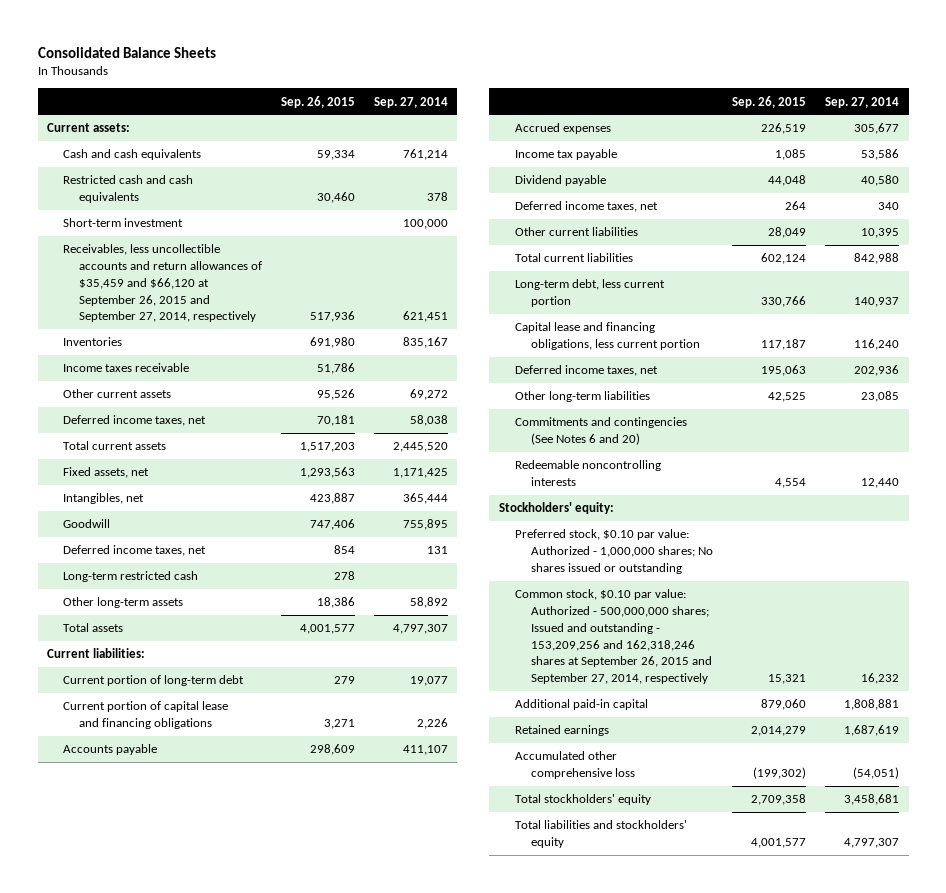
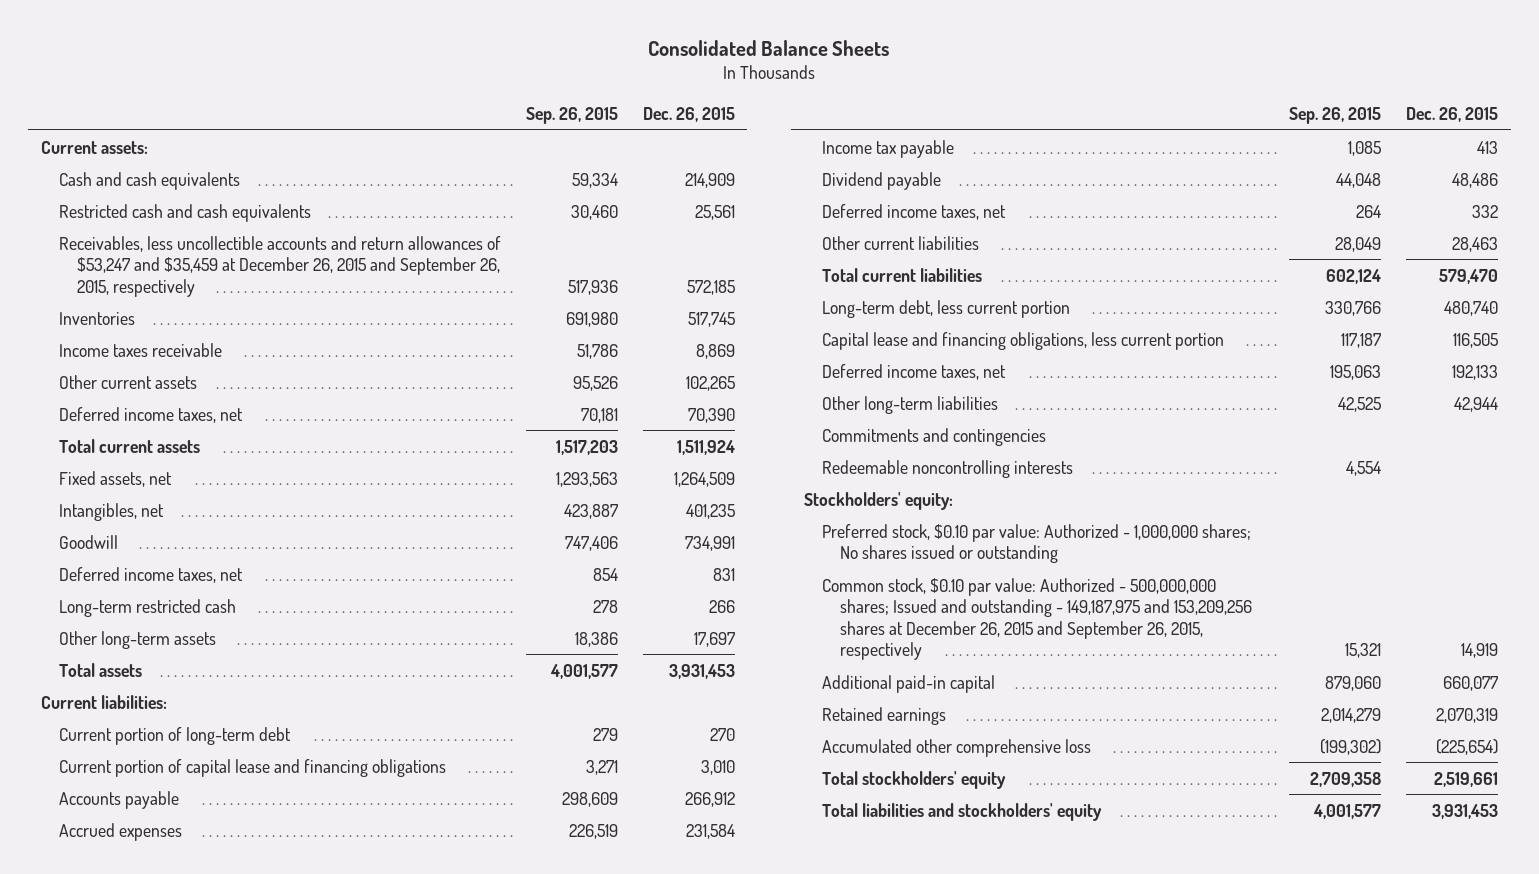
- | Sep. 26, 2015 | Sep. 27, 2014
+ | Sep. 26, 2015 | Dec. 26, 2015
- Short-term investment | | 100,000
- Receivables, less uncollectible accounts and return allowances of $35,459 and $66,120 at September 26, 2015 and September 27, 2014, respectively | 517,936 | 621,451
+ Receivables, less uncollectible accounts and return allowances of $53,247 and $35,459 at December 26, 2015 and September 26, 2015, respectively | 517,936 | 572,185
- Commitments and contingencies (See Notes 6 and 20)
+ Commitments and contingencies
- Common stock, $0.10 par value: Authorized - 500,000,000 shares; Issued and outstanding - 153,209,256 and 162,318,246 shares at September 26, 2015 and September 27, 2014, respectively | 15,321 | 16,232
+ Common stock, $0.10 par value: Authorized - 500,000,000 shares; Issued and outstanding - 149,187,975 and 153,209,256 shares at December 26, 2015 and September 26, 2015, respectively | 15,321 | 14,919

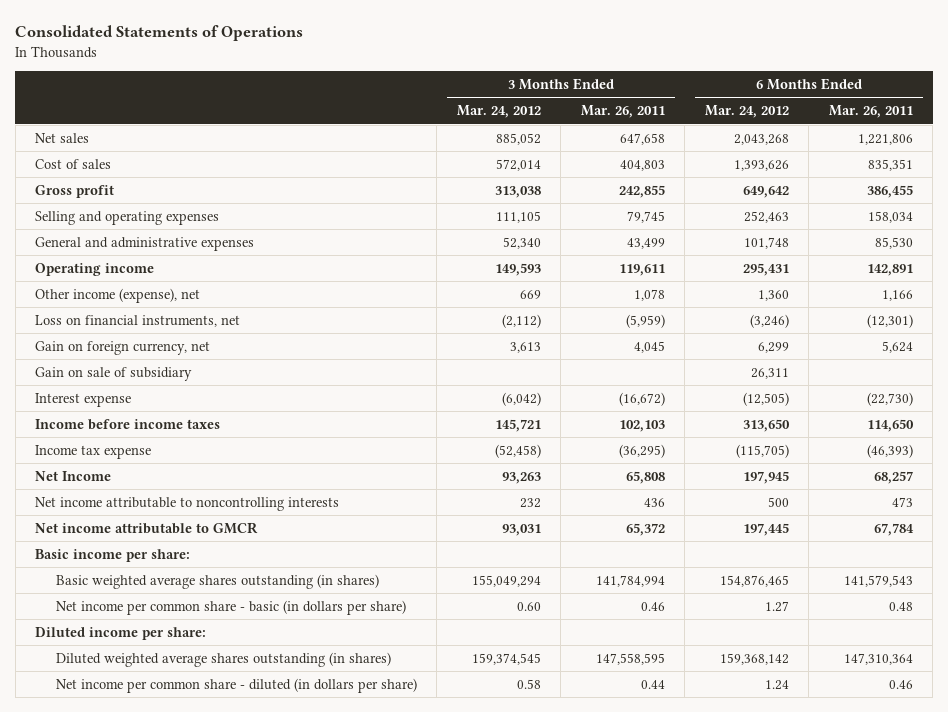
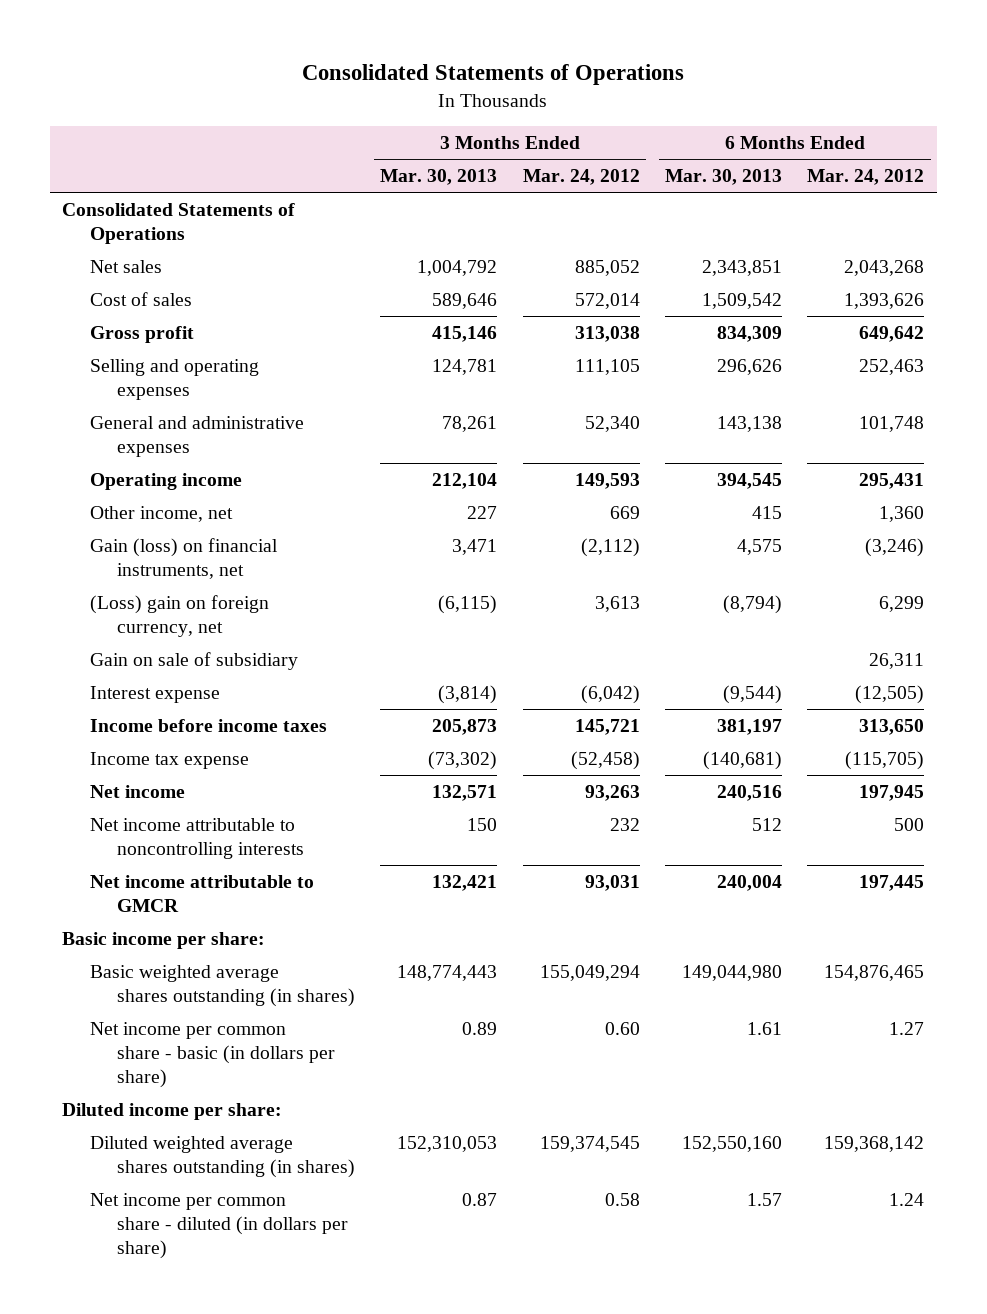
- | 3 Months Ended Mar. 24, 2012 | 3 Months Ended Mar. 26, 2011 | 6 Months Ended Mar. 24, 2012 | 6 Months Ended Mar. 26, 2011
+ | 3 Months Ended Mar. 30, 2013 | 3 Months Ended Mar. 24, 2012 | 6 Months Ended Mar. 30, 2013 | 6 Months Ended Mar. 24, 2012
+ Consolidated Statements of Operations
- Other income (expense), net | 669 | 1,078 | 1,360 | 1,166
- Loss on financial instruments, net | (2,112) | (5,959) | (3,246) | (12,301)
- Gain on foreign currency, net | 3,613 | 4,045 | 6,299 | 5,624
+ Other income, net | 227 | 669 | 415 | 1,360
+ Gain (loss) on financial instruments, net | 3,471 | (2,112) | 4,575 | (3,246)
+ (Loss) gain on foreign currency, net | (6,115) | 3,613 | (8,794) | 6,299
- Net Income | 93,263 | 65,808 | 197,945 | 68,257
+ Net income | 132,571 | 93,263 | 240,516 | 197,945

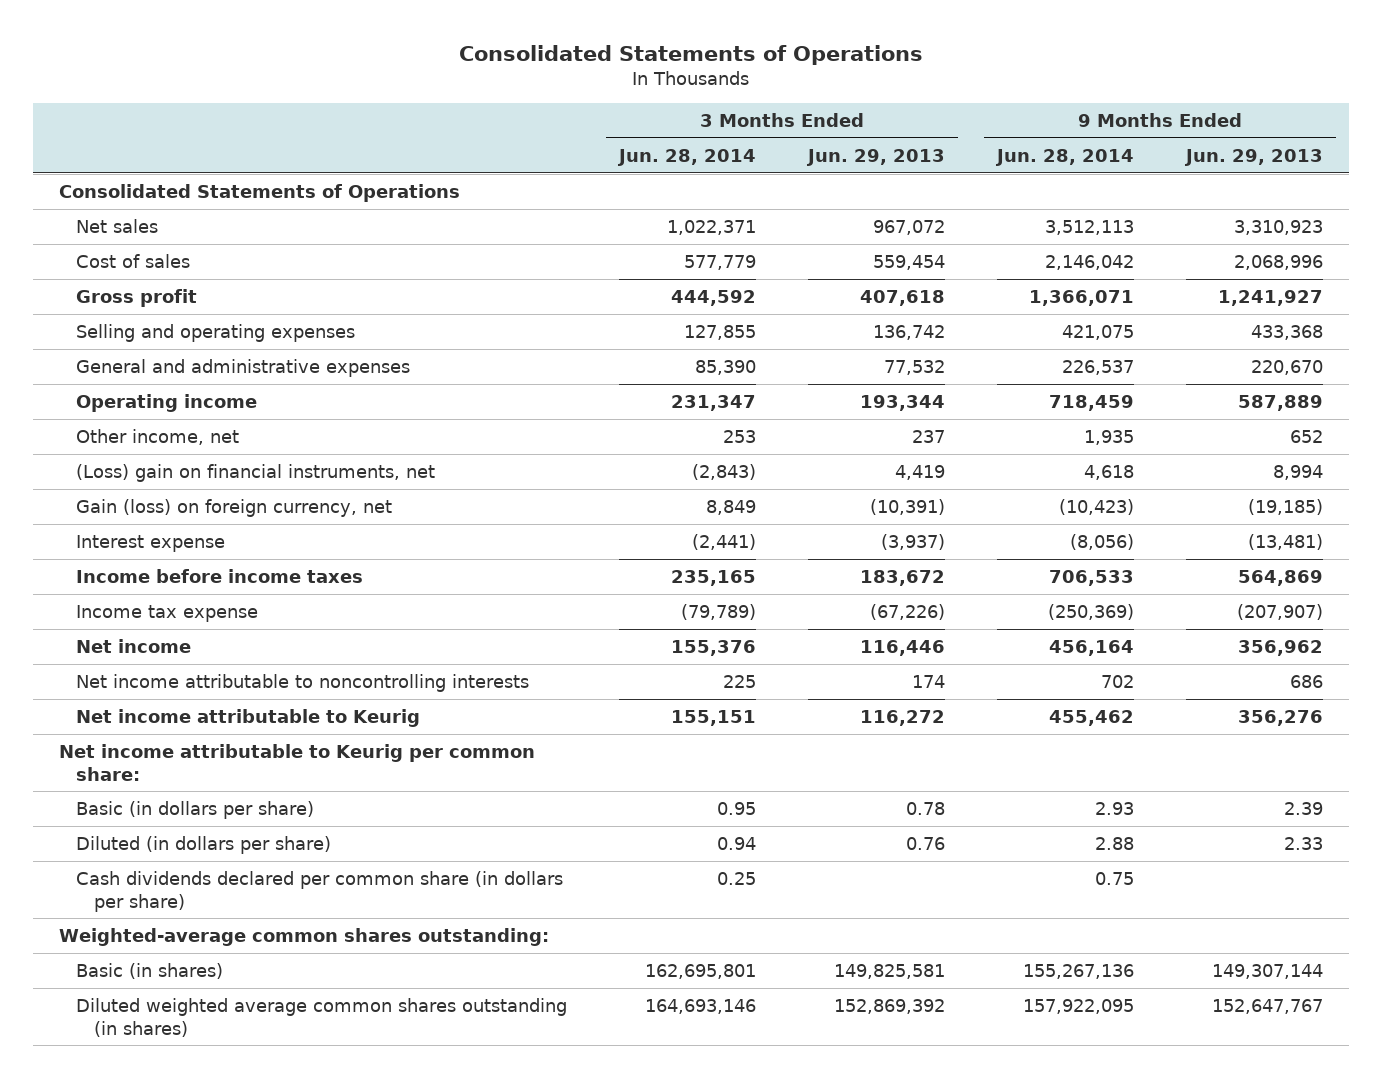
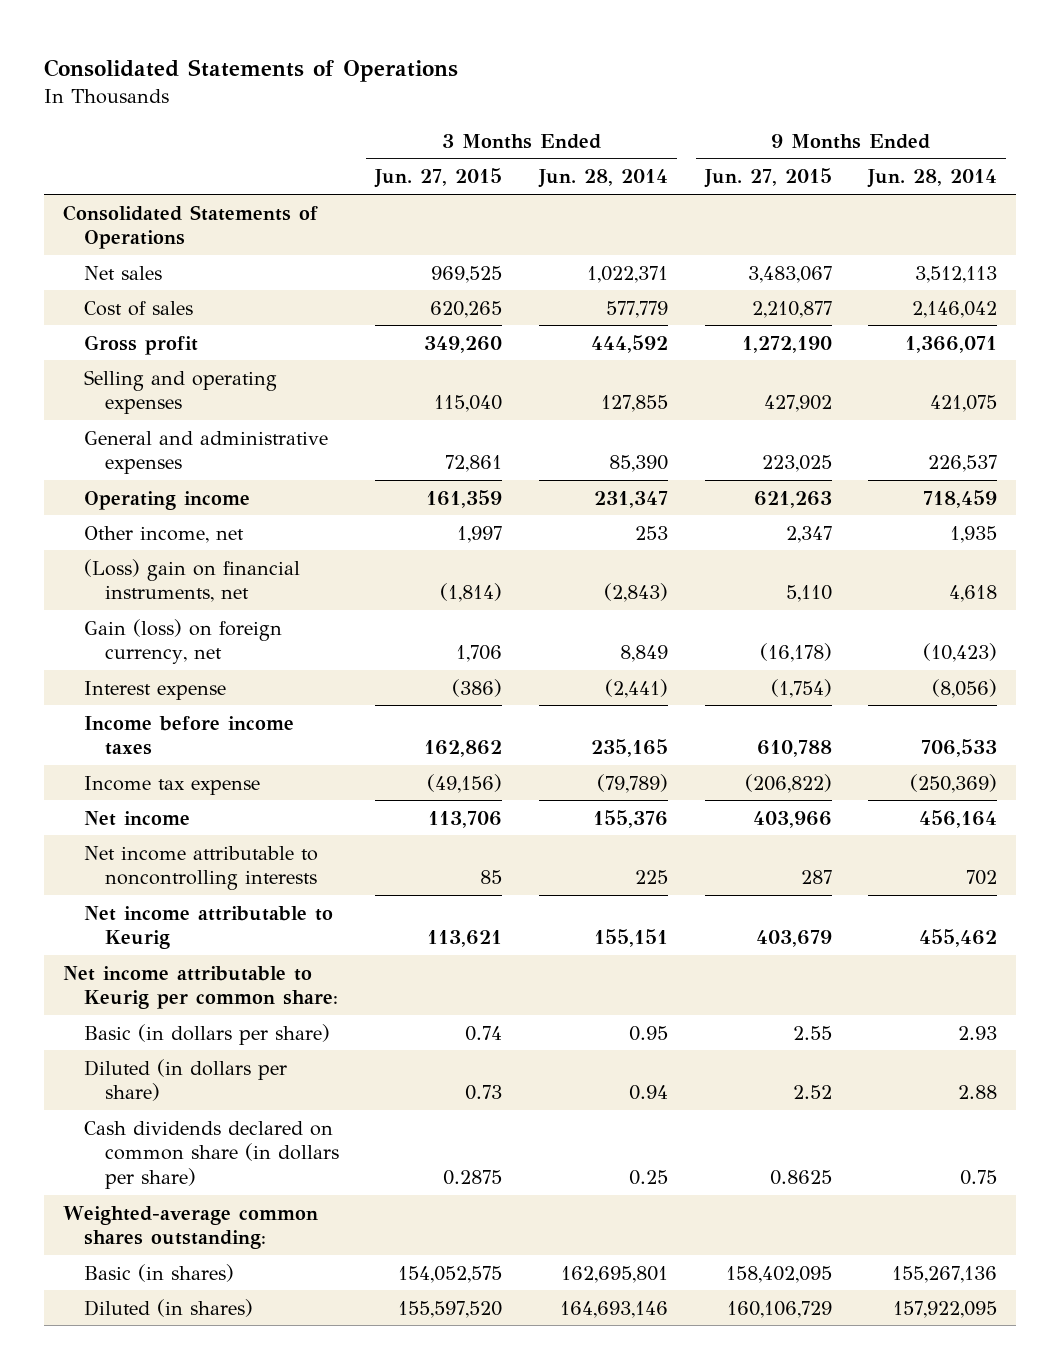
- | 3 Months Ended Jun. 28, 2014 | 3 Months Ended Jun. 29, 2013 | 9 Months Ended Jun. 28, 2014 | 9 Months Ended Jun. 29, 2013
+ | 3 Months Ended Jun. 27, 2015 | 3 Months Ended Jun. 28, 2014 | 9 Months Ended Jun. 27, 2015 | 9 Months Ended Jun. 28, 2014
- Cash dividends declared per common share (in dollars per share) | 0.25 | | 0.75 |
+ Cash dividends declared on common share (in dollars per share) | 0.2875 | 0.25 | 0.8625 | 0.75
- Diluted weighted average common shares outstanding (in shares) | 164,693,146 | 152,869,392 | 157,922,095 | 152,647,767
+ Diluted (in shares) | 155,597,520 | 164,693,146 | 160,106,729 | 157,922,095

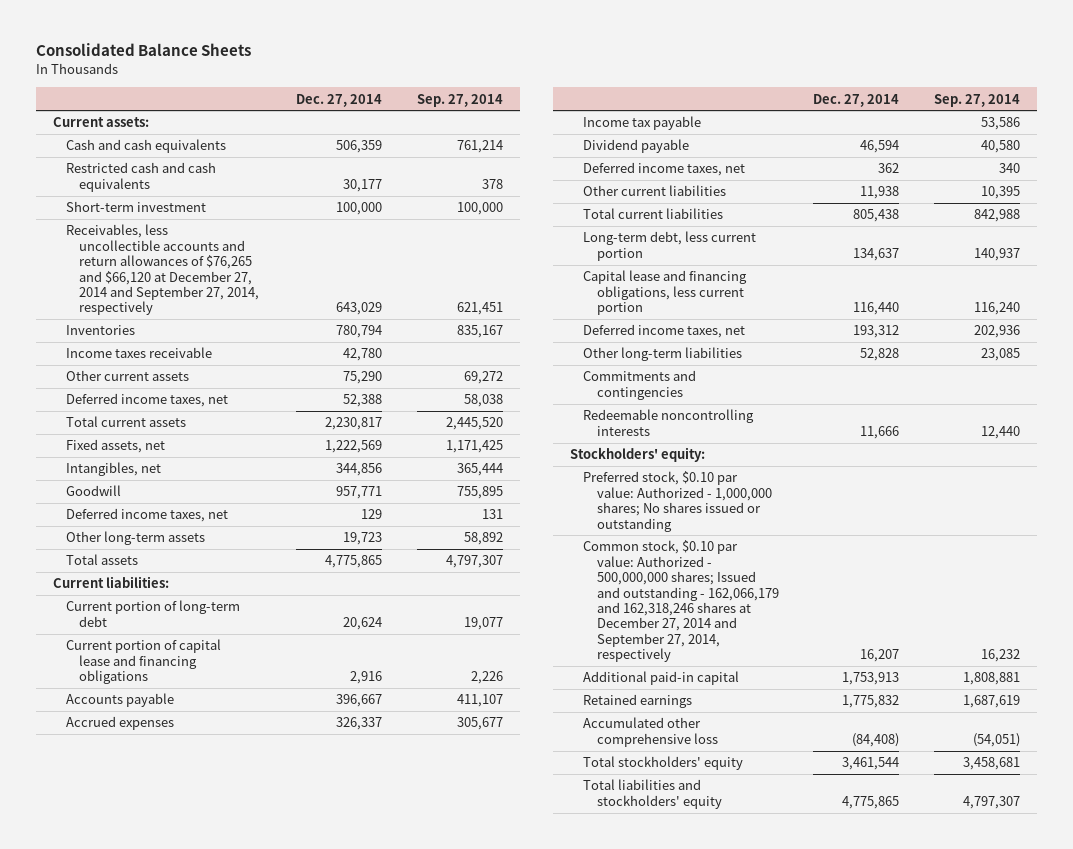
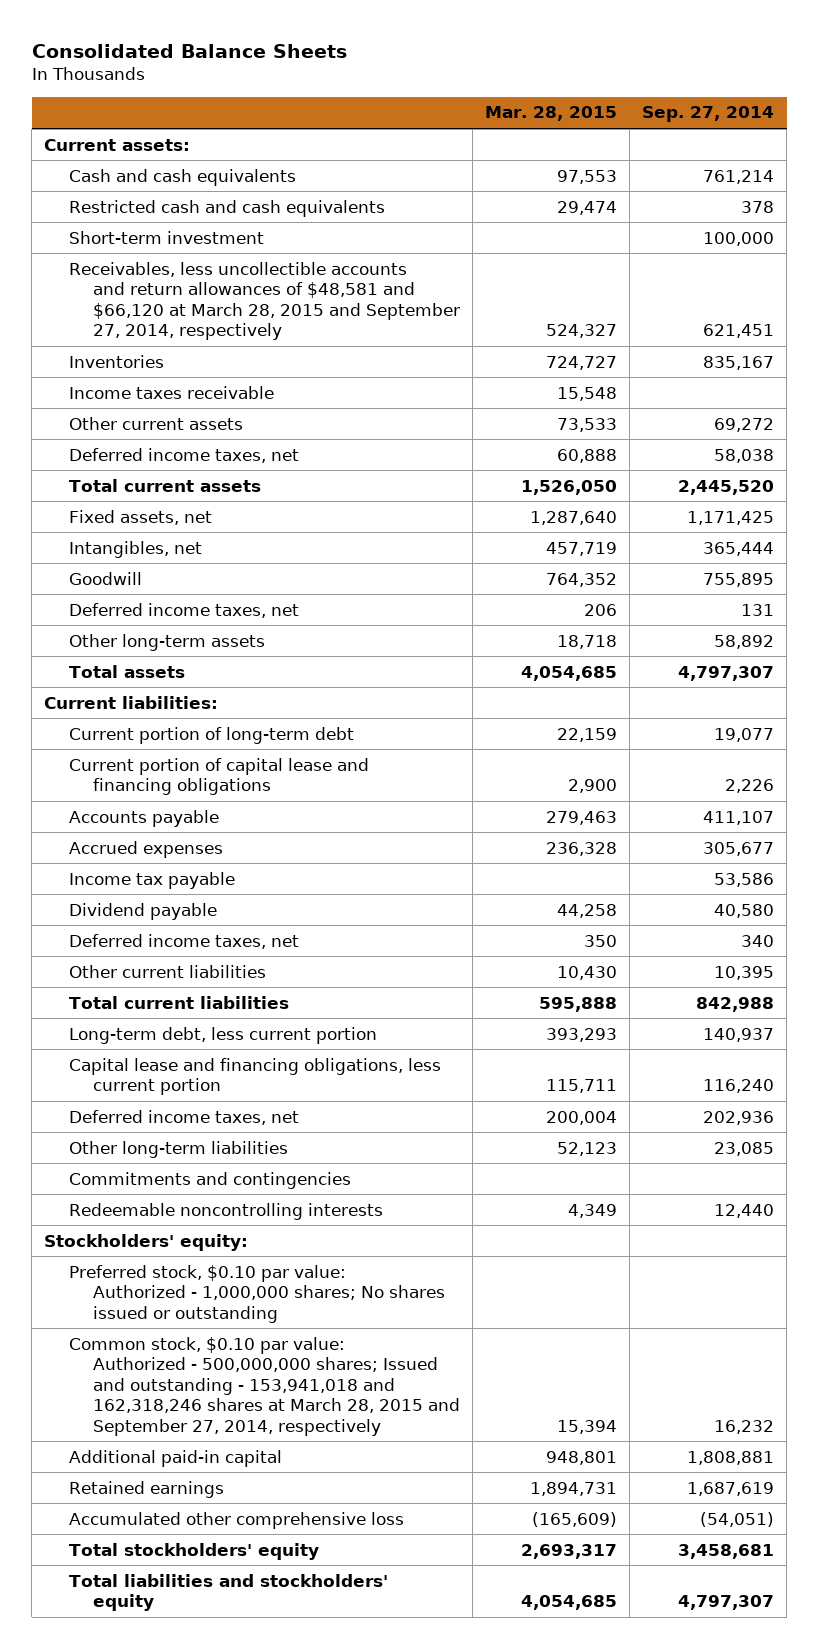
- | Dec. 27, 2014 | Sep. 27, 2014
+ | Mar. 28, 2015 | Sep. 27, 2014
- Receivables, less uncollectible accounts and return allowances of $76,265 and $66,120 at December 27, 2014 and September 27, 2014, respectively | 643,029 | 621,451
+ Receivables, less uncollectible accounts and return allowances of $48,581 and $66,120 at March 28, 2015 and September 27, 2014, respectively | 524,327 | 621,451
- Common stock, $0.10 par value: Authorized - 500,000,000 shares; Issued and outstanding - 162,066,179 and 162,318,246 shares at December 27, 2014 and September 27, 2014, respectively | 16,207 | 16,232
+ Common stock, $0.10 par value: Authorized - 500,000,000 shares; Issued and outstanding - 153,941,018 and 162,318,246 shares at March 28, 2015 and September 27, 2014, respectively | 15,394 | 16,232

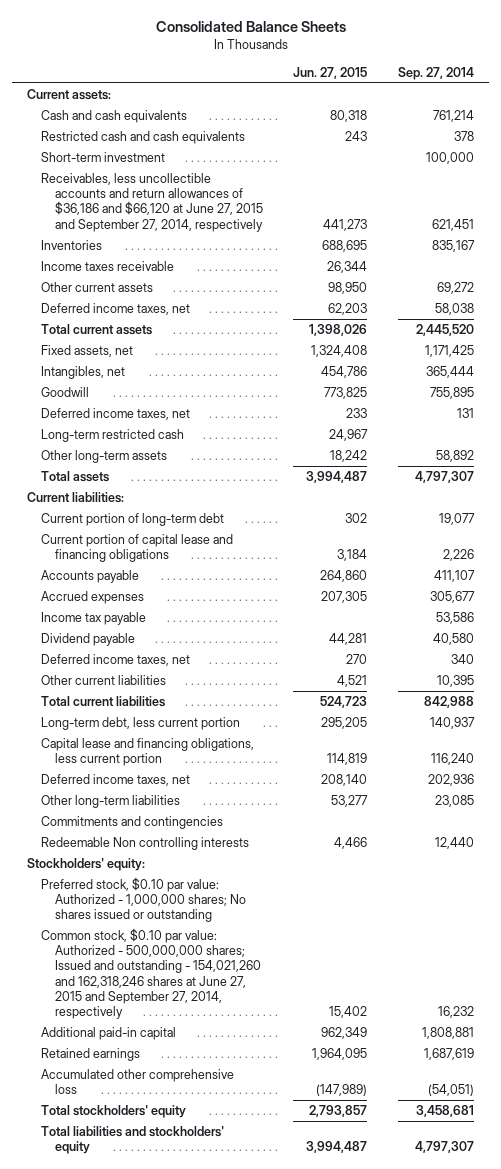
- | Mar. 28, 2015 | Sep. 27, 2014
+ | Jun. 27, 2015 | Sep. 27, 2014
- Receivables, less uncollectible accounts and return allowances of $48,581 and $66,120 at March 28, 2015 and September 27, 2014, respectively | 524,327 | 621,451
+ Receivables, less uncollectible accounts and return allowances of $36,186 and $66,120 at June 27, 2015 and September 27, 2014, respectively | 441,273 | 621,451
+ Long-term restricted cash | 24,967 |
- Redeemable noncontrolling interests | 4,349 | 12,440
+ Redeemable Non controlling interests | 4,466 | 12,440
- Common stock, $0.10 par value: Authorized - 500,000,000 shares; Issued and outstanding - 153,941,018 and 162,318,246 shares at March 28, 2015 and September 27, 2014, respectively | 15,394 | 16,232
+ Common stock, $0.10 par value: Authorized - 500,000,000 shares; Issued and outstanding - 154,021,260 and 162,318,246 shares at June 27, 2015 and September 27, 2014, respectively | 15,402 | 16,232

